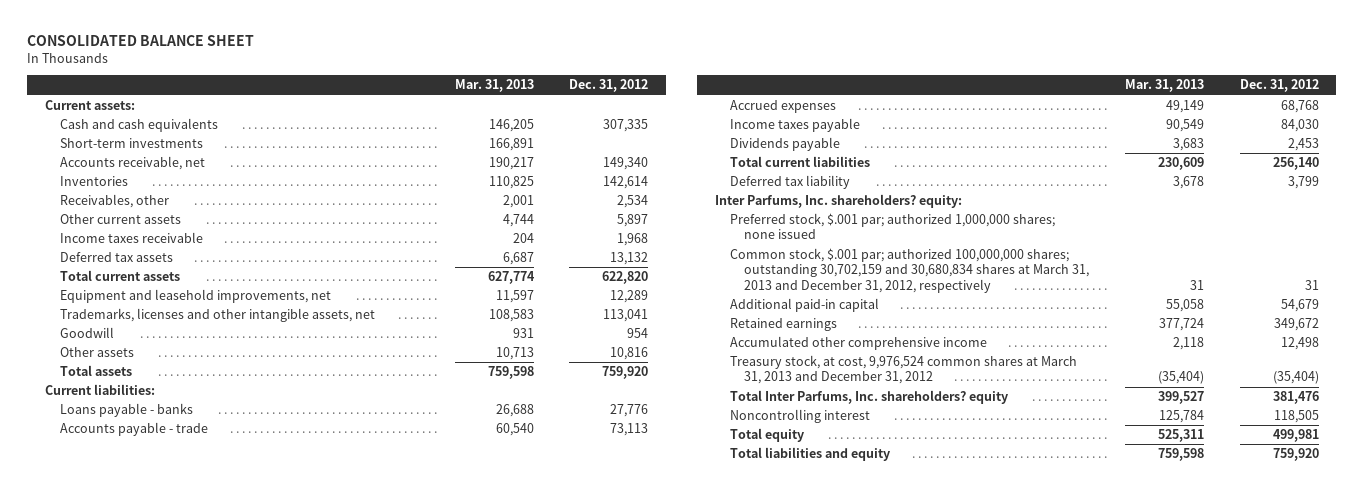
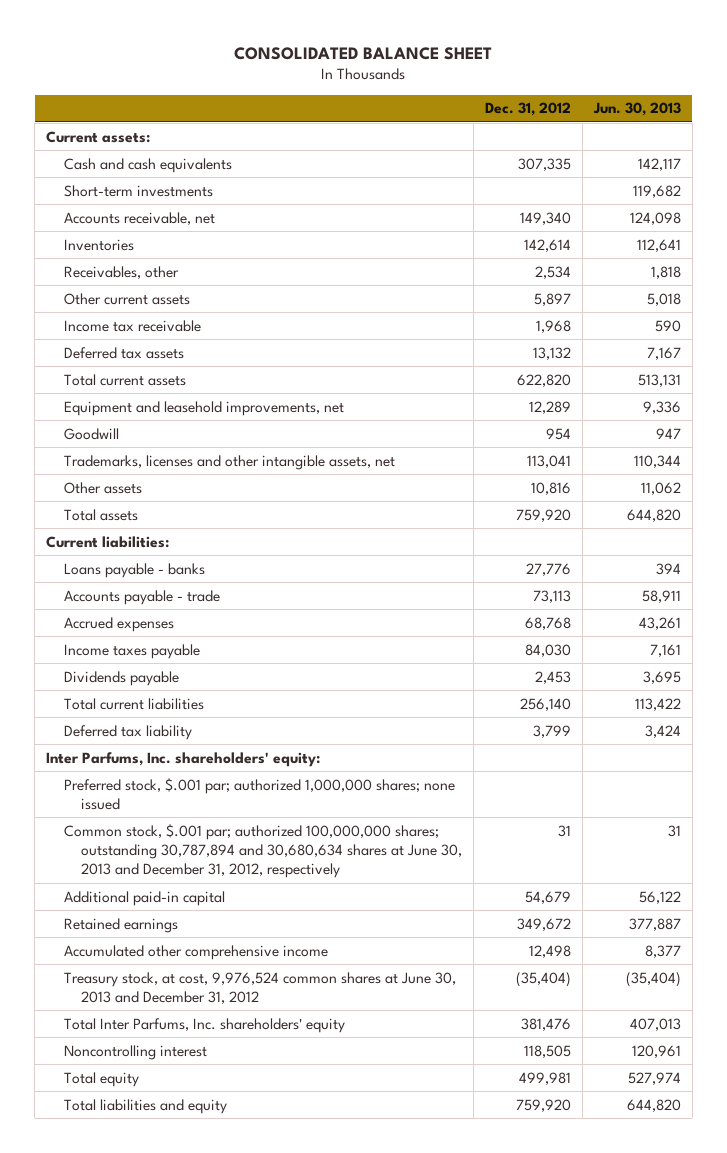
- | Mar. 31, 2013 | Dec. 31, 2012
+ | Dec. 31, 2012 | Jun. 30, 2013
- Income taxes receivable | 204 | 1,968
+ Income tax receivable | 1,968 | 590
moved down: Trademarks, licenses and other intangible assets, net | 113,041 | 110,344
- Inter Parfums, Inc. shareholders? equity:
+ Inter Parfums, Inc. shareholders' equity:
- Common stock, $.001 par; authorized 100,000,000 shares; outstanding 30,702,159 and 30,680,834 shares at March 31, 2013 and December 31, 2012, respectively | 31 | 31
+ Common stock, $.001 par; authorized 100,000,000 shares; outstanding 30,787,894 and 30,680,634 shares at June 30, 2013 and December 31, 2012, respectively | 31 | 31
- Treasury stock, at cost, 9,976,524 common shares at March 31, 2013 and December 31, 2012 | (35,404) | (35,404)
- Total Inter Parfums, Inc. shareholders? equity | 399,527 | 381,476
+ Treasury stock, at cost, 9,976,524 common shares at June 30, 2013 and December 31, 2012 | (35,404) | (35,404)
+ Total Inter Parfums, Inc. shareholders' equity | 381,476 | 407,013

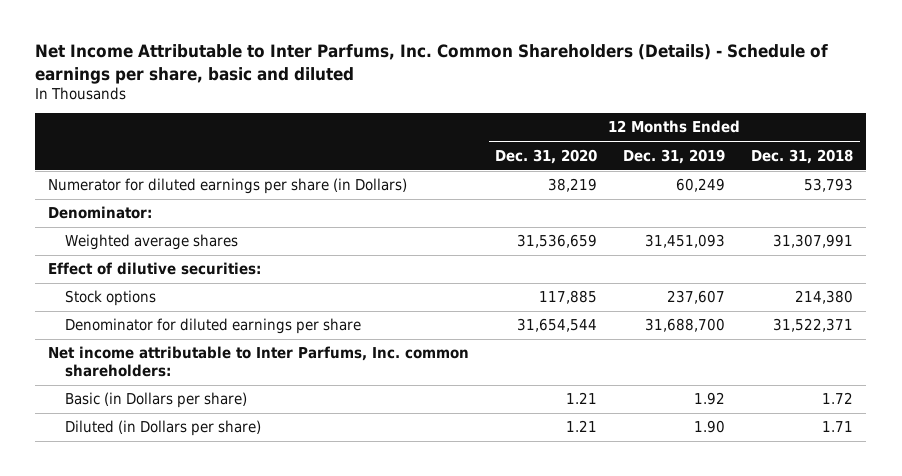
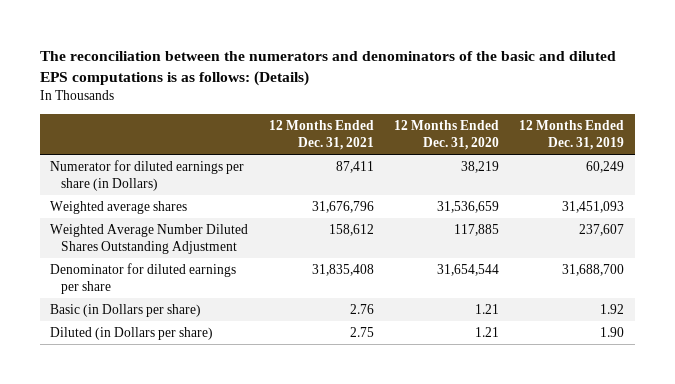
- Net Income Attributable to Inter Parfums, Inc. Common Shareholders (Details) - Schedule of earnings per share, basic and diluted
+ The reconciliation between the numerators and denominators of the basic and diluted EPS computations is as follows: (Details)
- | 12 Months Ended Dec. 31, 2020 | 12 Months Ended Dec. 31, 2019 | 12 Months Ended Dec. 31, 2018
+ | 12 Months Ended Dec. 31, 2021 | 12 Months Ended Dec. 31, 2020 | 12 Months Ended Dec. 31, 2019
- Denominator:
- Effect of dilutive securities:
- Stock options | 117,885 | 237,607 | 214,380
+ Weighted Average Number Diluted Shares Outstanding Adjustment | 158,612 | 117,885 | 237,607
- Net income attributable to Inter Parfums, Inc. common shareholders:

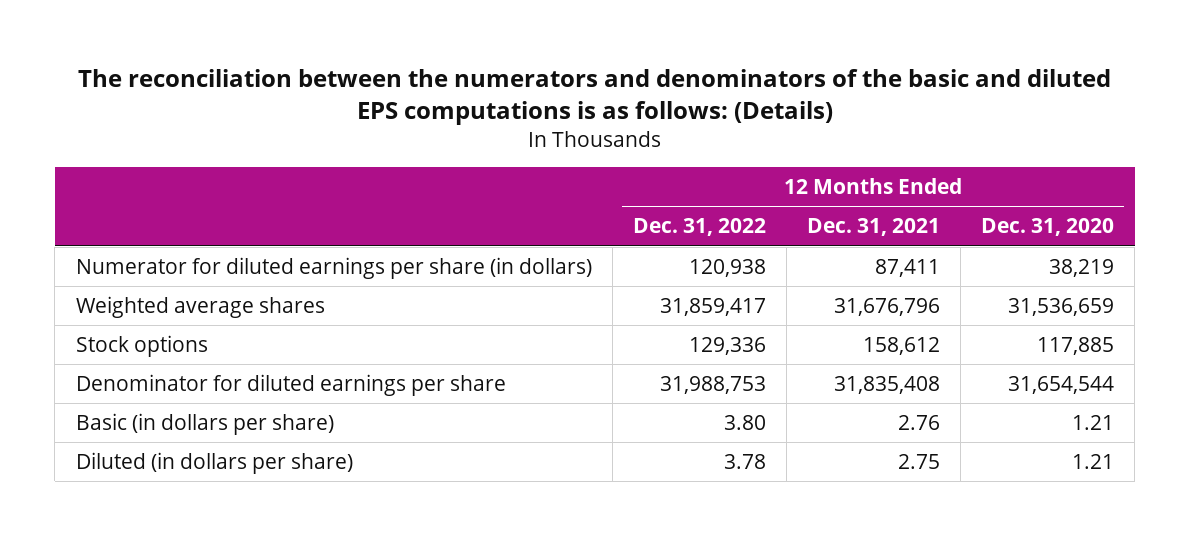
- | 12 Months Ended Dec. 31, 2021 | 12 Months Ended Dec. 31, 2020 | 12 Months Ended Dec. 31, 2019
+ | 12 Months Ended Dec. 31, 2022 | 12 Months Ended Dec. 31, 2021 | 12 Months Ended Dec. 31, 2020
- Numerator for diluted earnings per share (in Dollars) | 87,411 | 38,219 | 60,249
+ Numerator for diluted earnings per share (in dollars) | 120,938 | 87,411 | 38,219
- Weighted Average Number Diluted Shares Outstanding Adjustment | 158,612 | 117,885 | 237,607
+ Stock options | 129,336 | 158,612 | 117,885
- Basic (in Dollars per share) | 2.76 | 1.21 | 1.92
- Diluted (in Dollars per share) | 2.75 | 1.21 | 1.90
+ Basic (in dollars per share) | 3.80 | 2.76 | 1.21
+ Diluted (in dollars per share) | 3.78 | 2.75 | 1.21

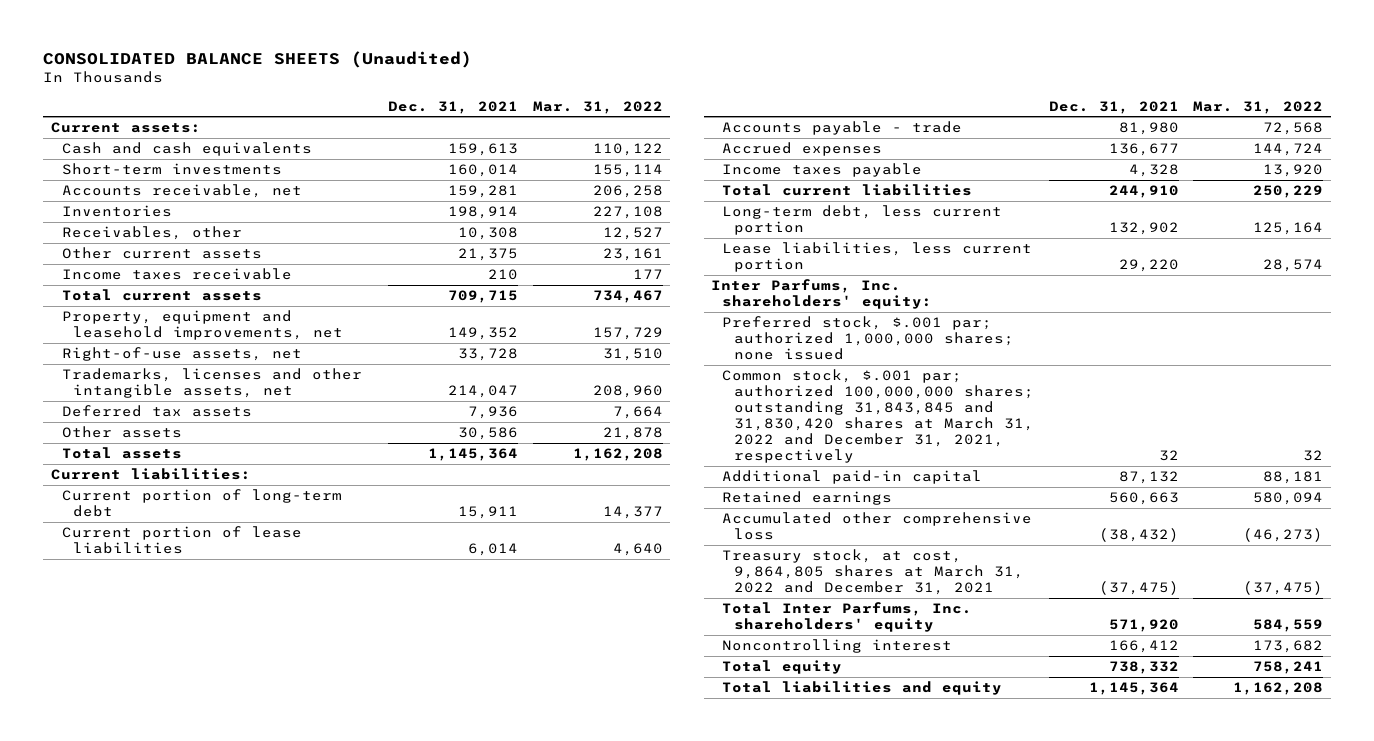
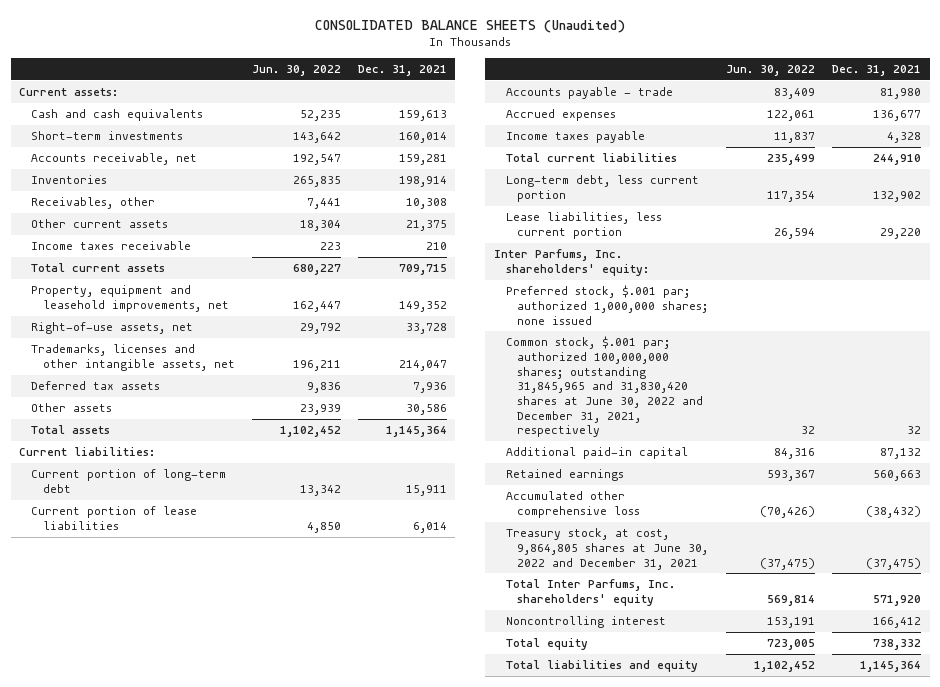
- | Dec. 31, 2021 | Mar. 31, 2022
+ | Jun. 30, 2022 | Dec. 31, 2021
- Common stock, $.001 par; authorized 100,000,000 shares; outstanding 31,843,845 and 31,830,420 shares at March 31, 2022 and December 31, 2021, respectively | 32 | 32
+ Common stock, $.001 par; authorized 100,000,000 shares; outstanding 31,845,965 and 31,830,420 shares at June 30, 2022 and December 31, 2021, respectively | 32 | 32
- Treasury stock, at cost, 9,864,805 shares at March 31, 2022 and December 31, 2021 | (37,475) | (37,475)
+ Treasury stock, at cost, 9,864,805 shares at June 30, 2022 and December 31, 2021 | (37,475) | (37,475)

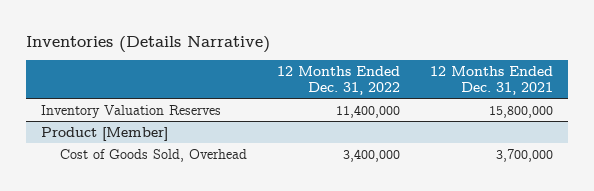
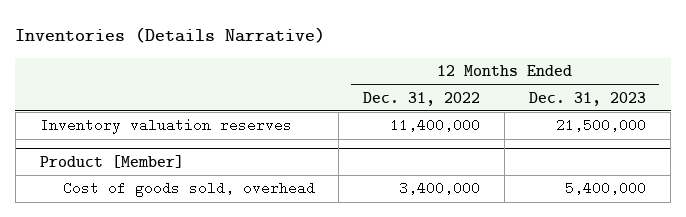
- | 12 Months Ended Dec. 31, 2022 | 12 Months Ended Dec. 31, 2021
+ | 12 Months Ended Dec. 31, 2022 | 12 Months Ended Dec. 31, 2023
- Inventory Valuation Reserves | 11,400,000 | 15,800,000
+ Inventory valuation reserves | 11,400,000 | 21,500,000
@ Product [Member]
- Cost of Goods Sold, Overhead | 3,400,000 | 3,700,000
+ Cost of goods sold, overhead | 3,400,000 | 5,400,000

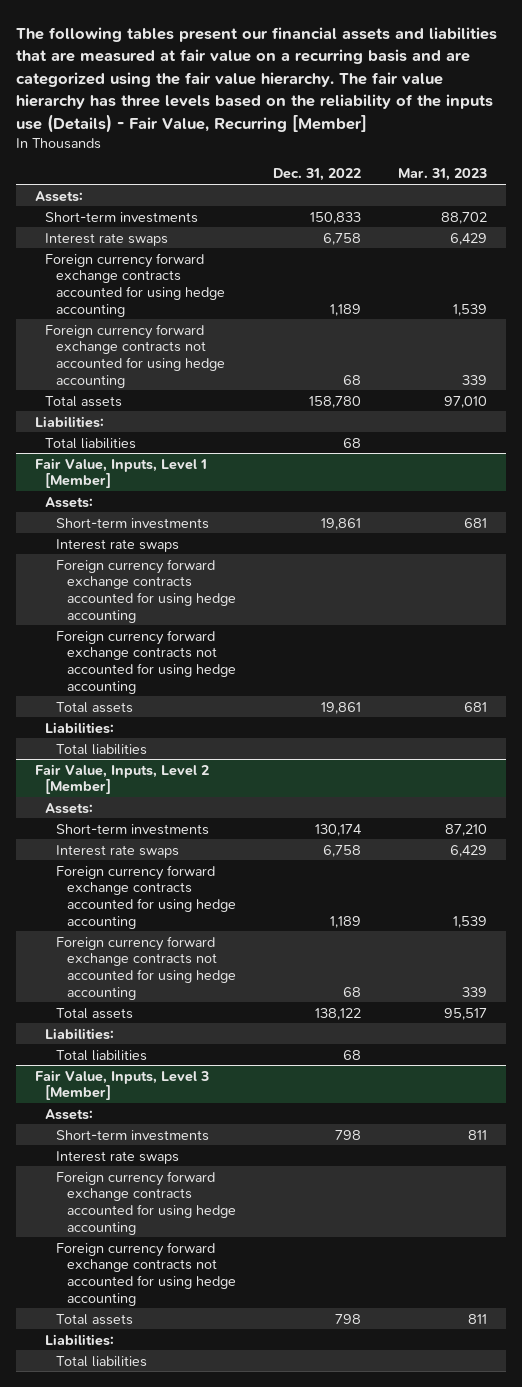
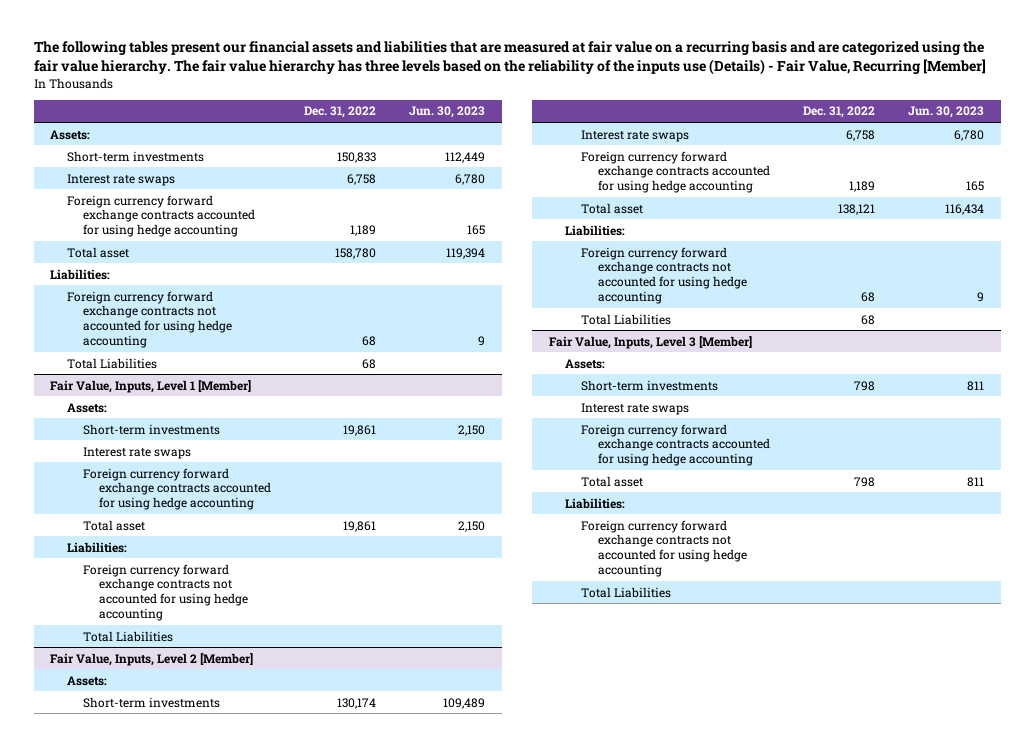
- | Dec. 31, 2022 | Mar. 31, 2023
+ | Dec. 31, 2022 | Jun. 30, 2023
- Total assets | 158,780 | 97,010
+ Total asset | 158,780 | 119,394
- Total liabilities | 68 |
moved down: Foreign currency forward exchange contracts not accounted for using hedge accounting | 68 | 9
+ Total Liabilities | 68 |
@ Fair Value, Inputs, Level 1 [Member]
- Total assets | 19,861 | 681
+ Total asset | 19,861 | 2,150
- Total liabilities
moved down: Foreign currency forward exchange contracts not accounted for using hedge accounting
+ Total Liabilities
@ Fair Value, Inputs, Level 2 [Member]
- Total assets | 138,122 | 95,517
+ Total asset | 138,121 | 116,434
- Total liabilities | 68 |
moved down: Foreign currency forward exchange contracts not accounted for using hedge accounting | 68 | 9
+ Total Liabilities | 68 |
@ Fair Value, Inputs, Level 3 [Member]
- Total assets | 798 | 811
+ Total asset | 798 | 811
- Total liabilities
moved down: Foreign currency forward exchange contracts not accounted for using hedge accounting
+ Total Liabilities

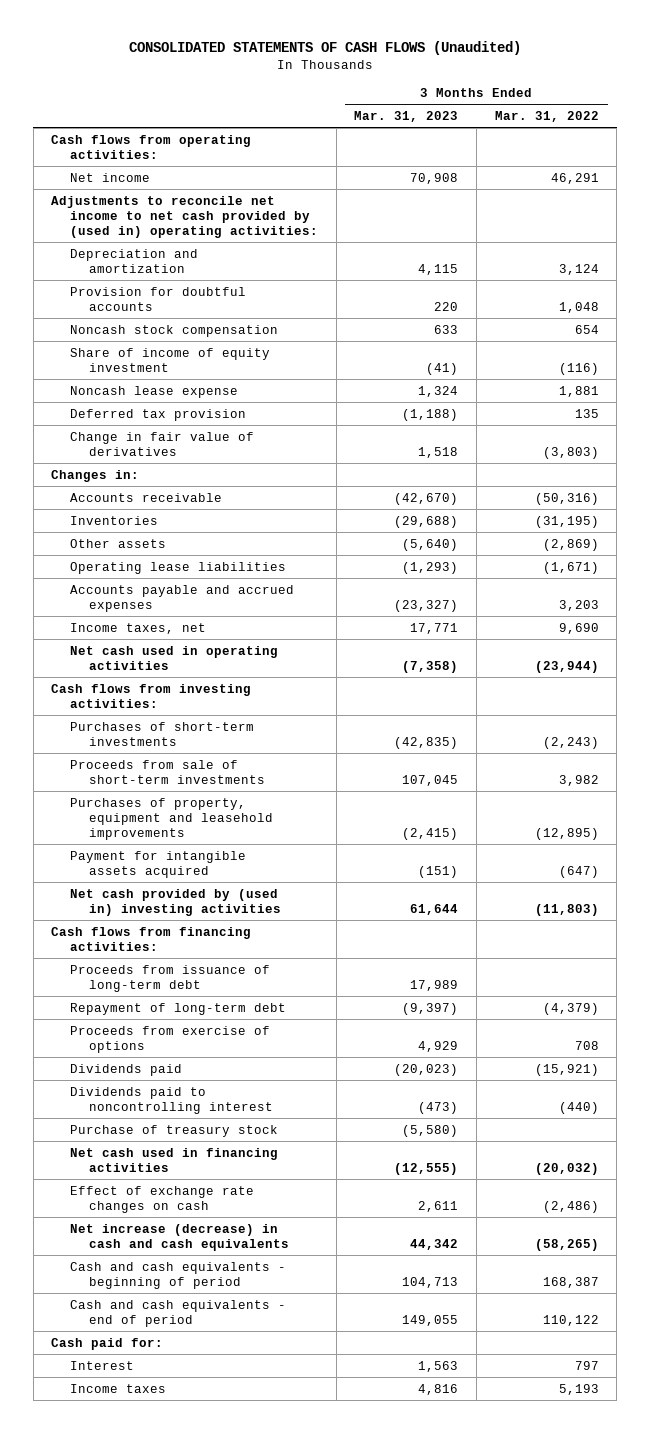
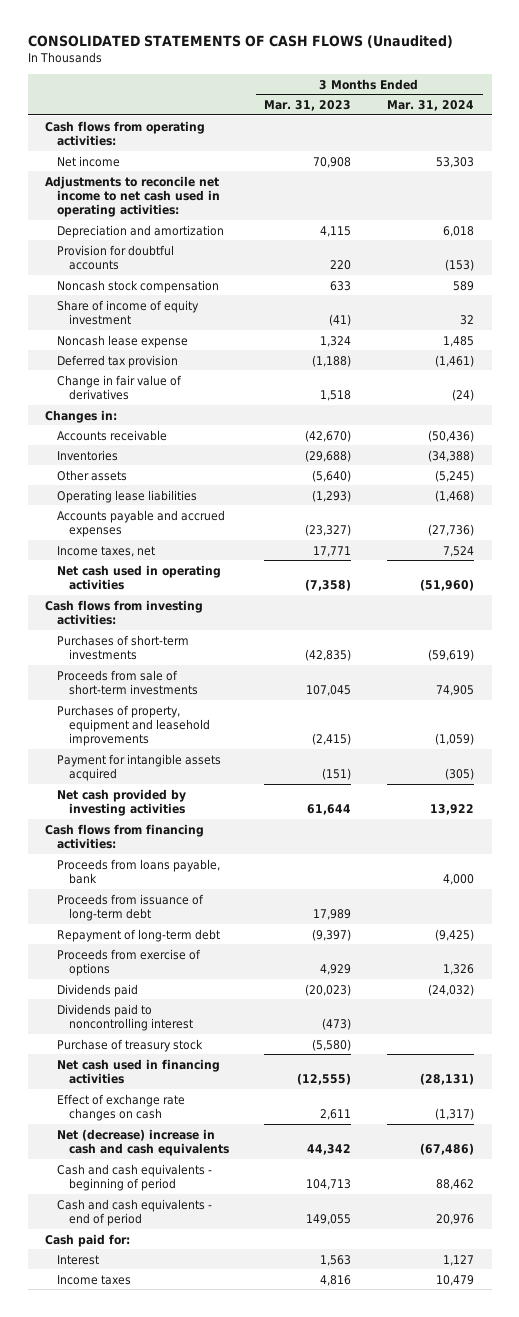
- | 3 Months Ended Mar. 31, 2023 | 3 Months Ended Mar. 31, 2022
+ | 3 Months Ended Mar. 31, 2023 | 3 Months Ended Mar. 31, 2024
- Adjustments to reconcile net income to net cash provided by (used in) operating activities:
+ Adjustments to reconcile net income to net cash used in operating activities:
- Net cash provided by (used in) investing activities | 61,644 | (11,803)
+ Net cash provided by investing activities | 61,644 | 13,922
+ Proceeds from loans payable, bank | | 4,000
- Net increase (decrease) in cash and cash equivalents | 44,342 | (58,265)
+ Net (decrease) increase in cash and cash equivalents | 44,342 | (67,486)

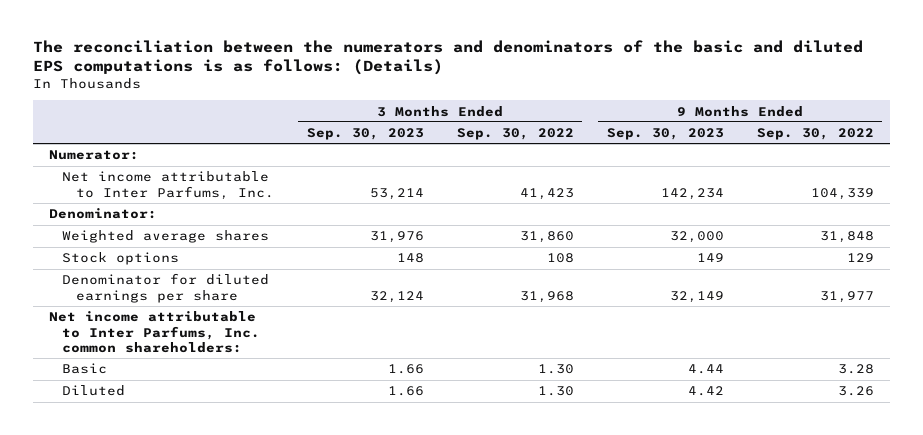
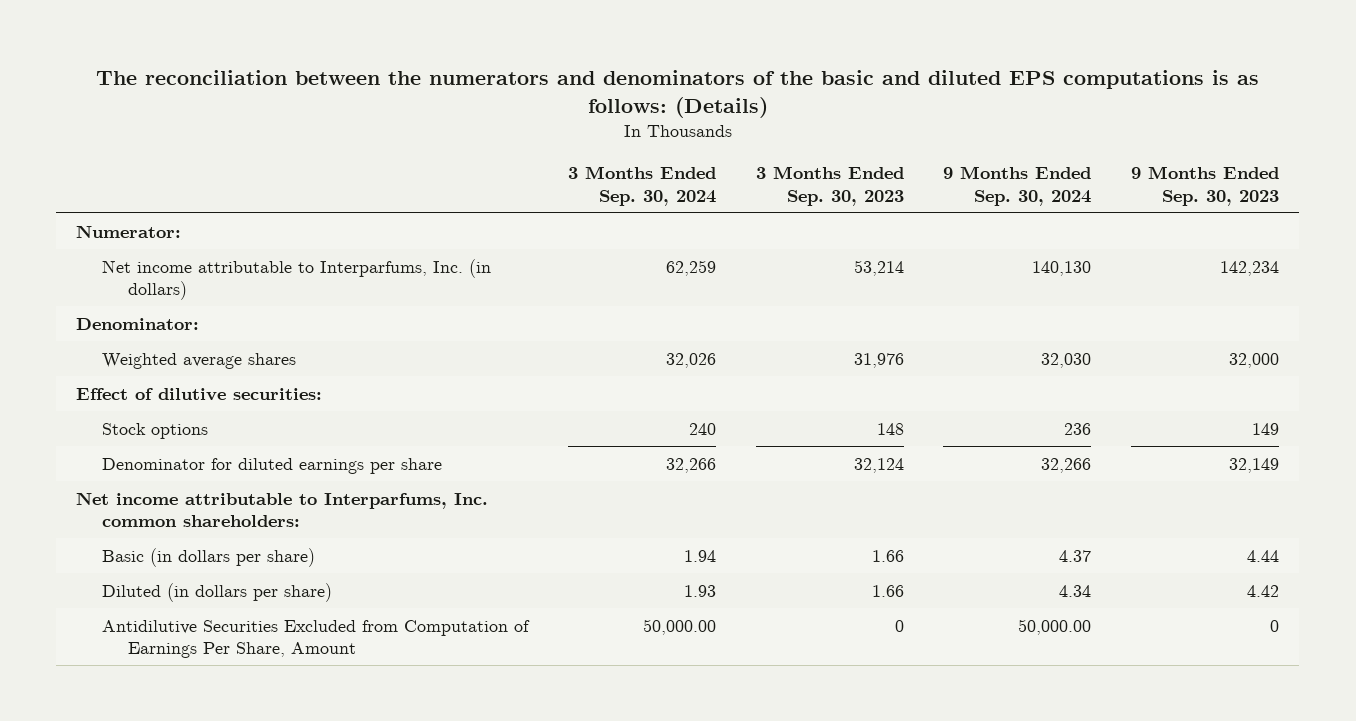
- | 3 Months Ended Sep. 30, 2023 | 3 Months Ended Sep. 30, 2022 | 9 Months Ended Sep. 30, 2023 | 9 Months Ended Sep. 30, 2022
+ | 3 Months Ended Sep. 30, 2024 | 3 Months Ended Sep. 30, 2023 | 9 Months Ended Sep. 30, 2024 | 9 Months Ended Sep. 30, 2023
- Net income attributable to Inter Parfums, Inc. | 53,214 | 41,423 | 142,234 | 104,339
+ Net income attributable to Interparfums, Inc. (in dollars) | 62,259 | 53,214 | 140,130 | 142,234
+ Effect of dilutive securities:
- Net income attributable to Inter Parfums, Inc. common shareholders:
- Basic | 1.66 | 1.30 | 4.44 | 3.28
- Diluted | 1.66 | 1.30 | 4.42 | 3.26
+ Net income attributable to Interparfums, Inc. common shareholders:
+ Basic (in dollars per share) | 1.94 | 1.66 | 4.37 | 4.44
+ Diluted (in dollars per share) | 1.93 | 1.66 | 4.34 | 4.42
+ Antidilutive Securities Excluded from Computation of Earnings Per Share, Amount | 50,000.00 | 0 | 50,000.00 | 0

